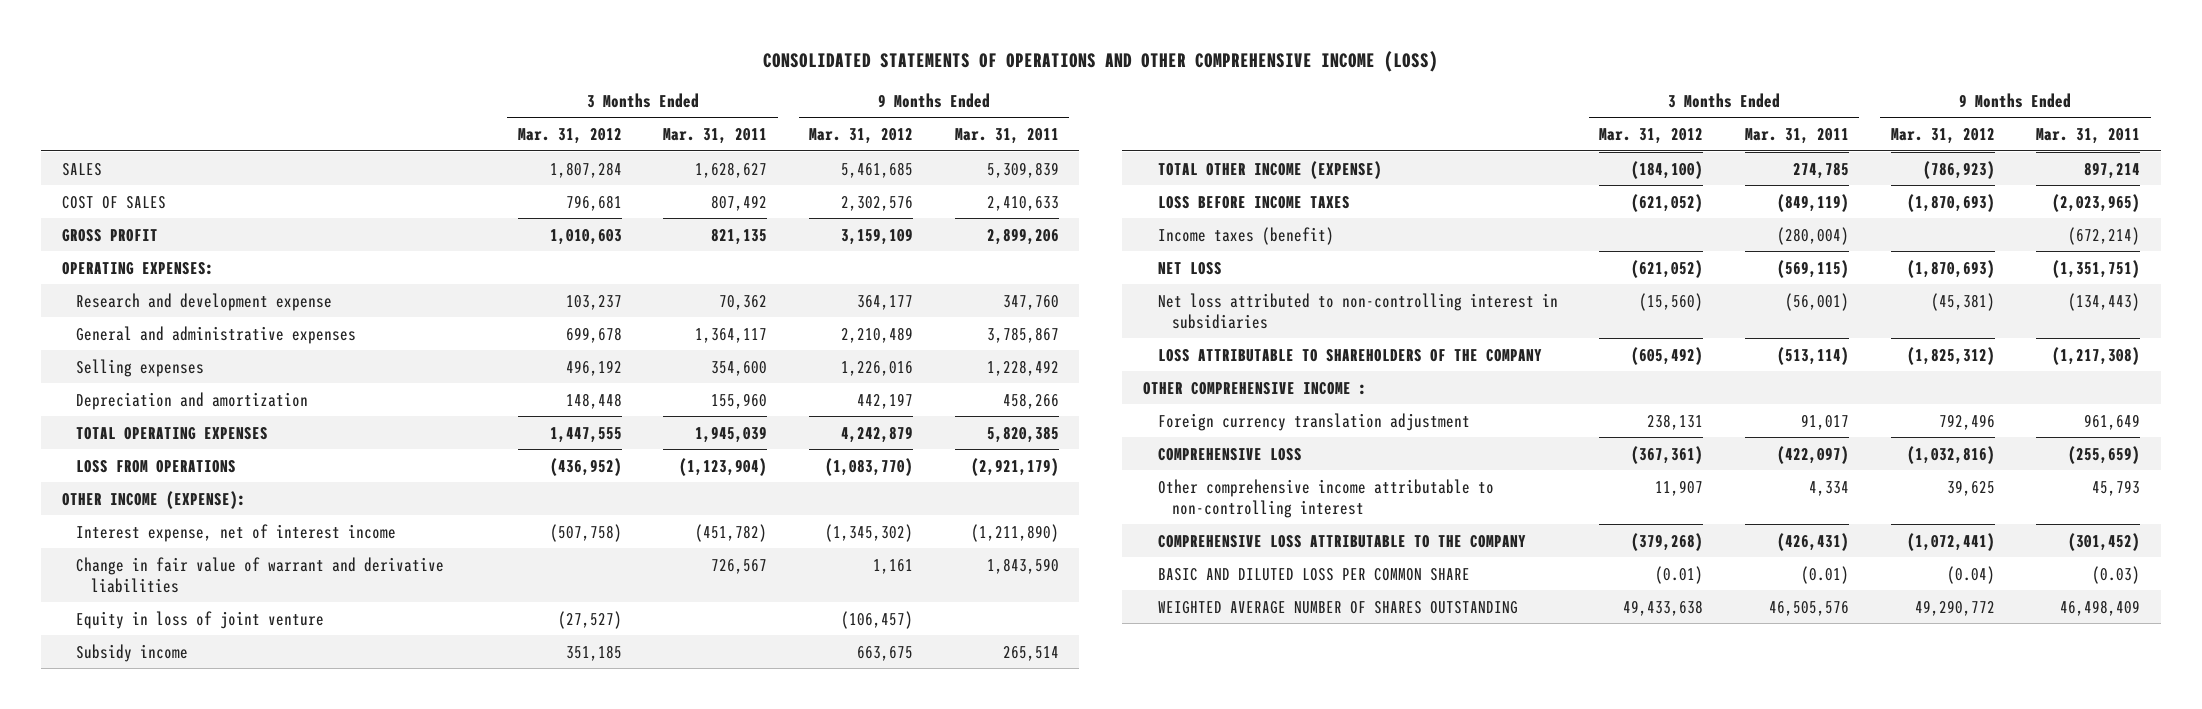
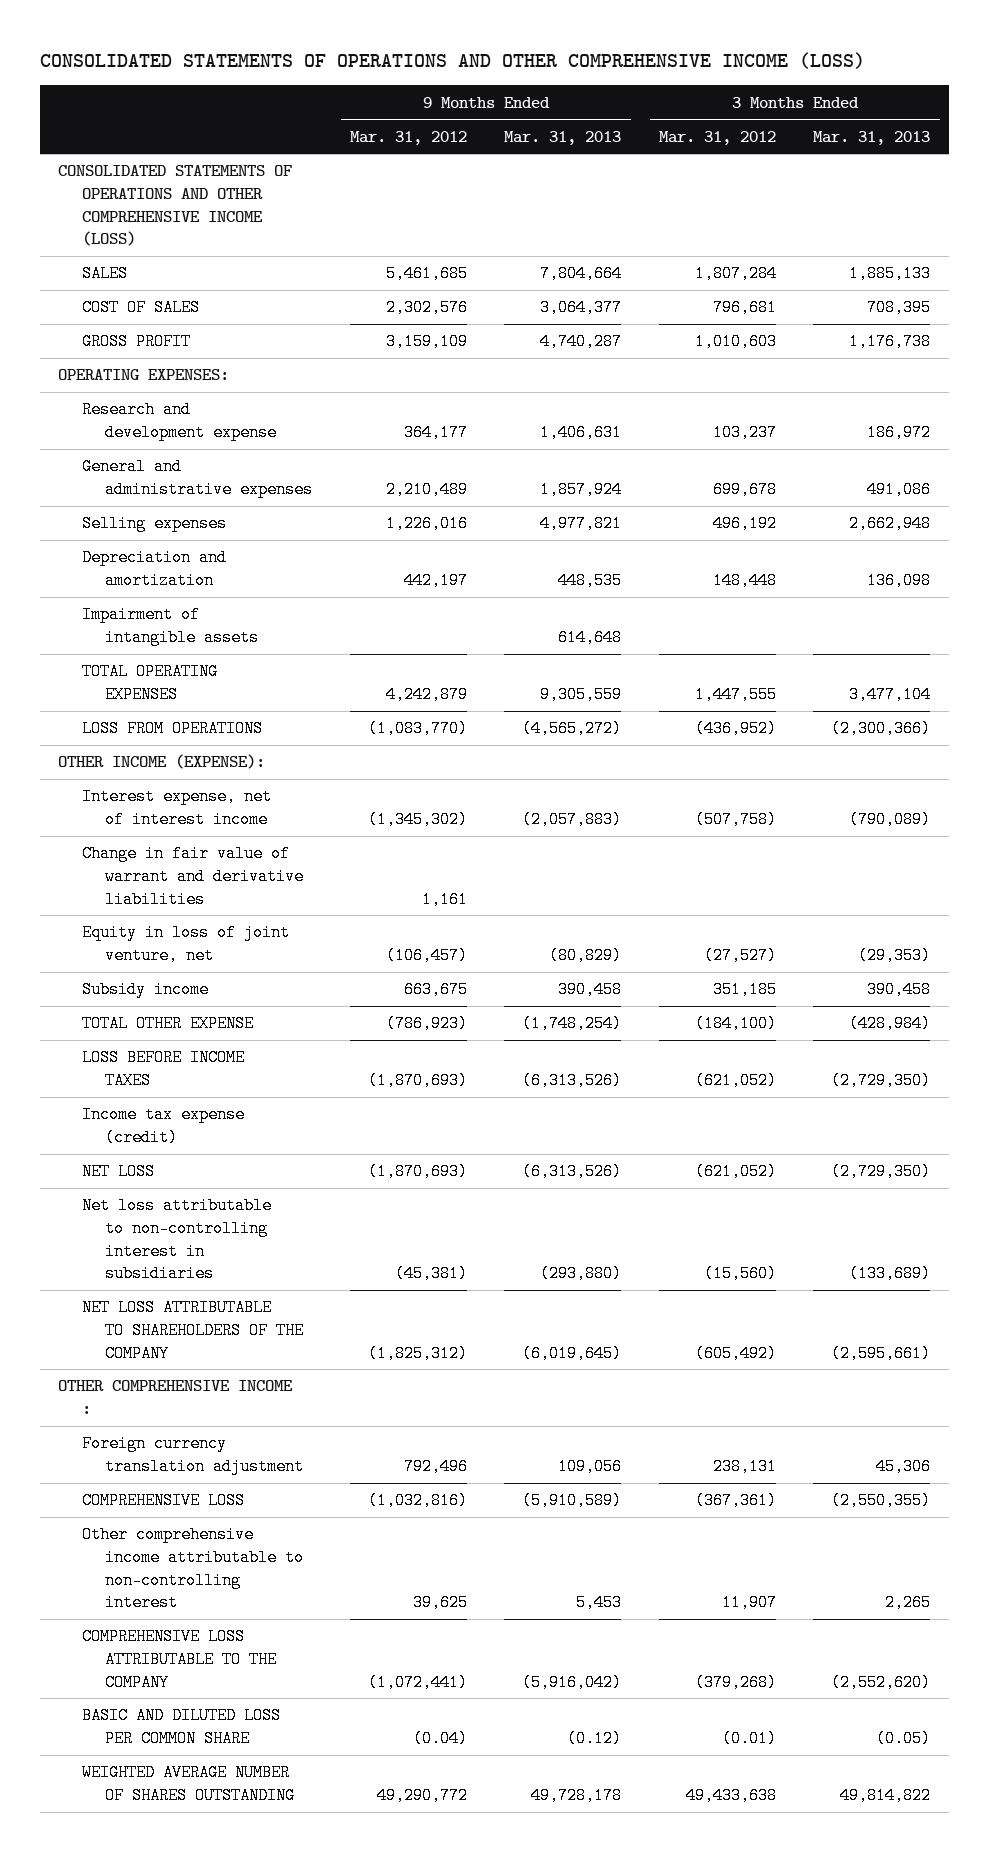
- | 3 Months Ended Mar. 31, 2012 | 3 Months Ended Mar. 31, 2011 | 9 Months Ended Mar. 31, 2012 | 9 Months Ended Mar. 31, 2011
+ | 9 Months Ended Mar. 31, 2012 | 9 Months Ended Mar. 31, 2013 | 3 Months Ended Mar. 31, 2012 | 3 Months Ended Mar. 31, 2013
+ CONSOLIDATED STATEMENTS OF OPERATIONS AND OTHER COMPREHENSIVE INCOME (LOSS)
+ Impairment of intangible assets | | 614,648 | |
- Equity in loss of joint venture | (27,527) | | (106,457) |
+ Equity in loss of joint venture, net | (106,457) | (80,829) | (27,527) | (29,353)
- TOTAL OTHER INCOME (EXPENSE) | (184,100) | 274,785 | (786,923) | 897,214
+ TOTAL OTHER EXPENSE | (786,923) | (1,748,254) | (184,100) | (428,984)
- Income taxes (benefit) | | (280,004) | | (672,214)
+ Income tax expense (credit)
- Net loss attributed to non-controlling interest in subsidiaries | (15,560) | (56,001) | (45,381) | (134,443)
- LOSS ATTRIBUTABLE TO SHAREHOLDERS OF THE COMPANY | (605,492) | (513,114) | (1,825,312) | (1,217,308)
+ Net loss attributable to non-controlling interest in subsidiaries | (45,381) | (293,880) | (15,560) | (133,689)
+ NET LOSS ATTRIBUTABLE TO SHAREHOLDERS OF THE COMPANY | (1,825,312) | (6,019,645) | (605,492) | (2,595,661)

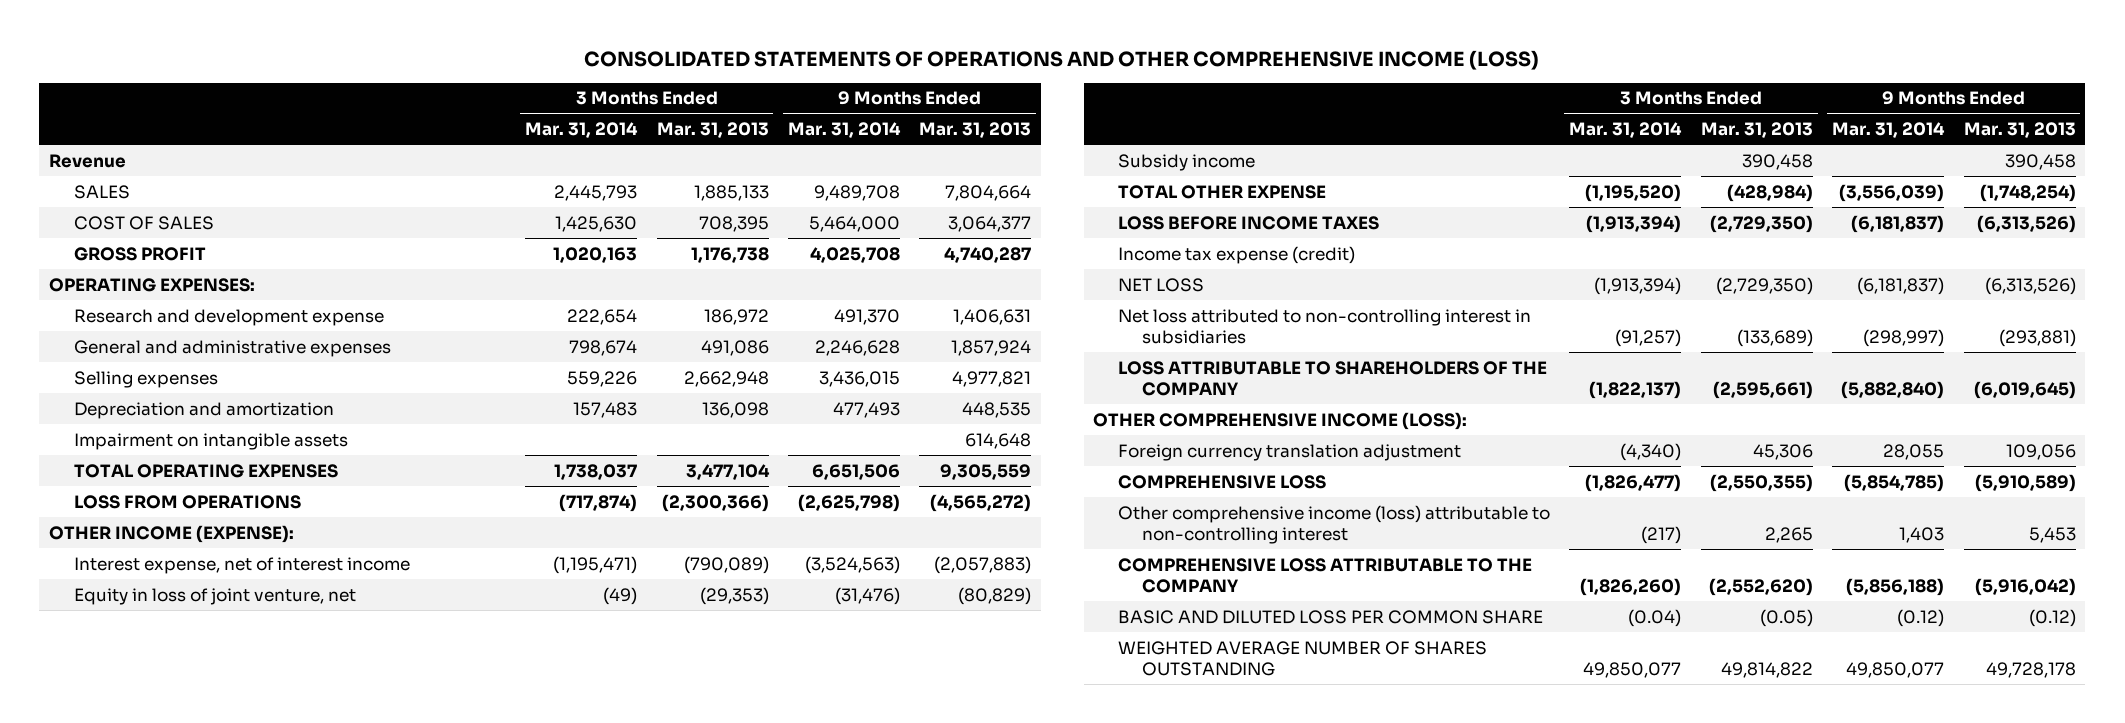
- | 9 Months Ended Mar. 31, 2012 | 9 Months Ended Mar. 31, 2013 | 3 Months Ended Mar. 31, 2012 | 3 Months Ended Mar. 31, 2013
+ | 3 Months Ended Mar. 31, 2014 | 3 Months Ended Mar. 31, 2013 | 9 Months Ended Mar. 31, 2014 | 9 Months Ended Mar. 31, 2013
- CONSOLIDATED STATEMENTS OF OPERATIONS AND OTHER COMPREHENSIVE INCOME (LOSS)
+ Revenue
- Impairment of intangible assets | | 614,648 | |
+ Impairment on intangible assets | | | | 614,648
- Change in fair value of warrant and derivative liabilities | 1,161 | | |
- Net loss attributable to non-controlling interest in subsidiaries | (45,381) | (293,880) | (15,560) | (133,689)
- NET LOSS ATTRIBUTABLE TO SHAREHOLDERS OF THE COMPANY | (1,825,312) | (6,019,645) | (605,492) | (2,595,661)
- OTHER COMPREHENSIVE INCOME :
+ Net loss attributed to non-controlling interest in subsidiaries | (91,257) | (133,689) | (298,997) | (293,881)
+ LOSS ATTRIBUTABLE TO SHAREHOLDERS OF THE COMPANY | (1,822,137) | (2,595,661) | (5,882,840) | (6,019,645)
+ OTHER COMPREHENSIVE INCOME (LOSS):
- Other comprehensive income attributable to non-controlling interest | 39,625 | 5,453 | 11,907 | 2,265
+ Other comprehensive income (loss) attributable to non-controlling interest | (217) | 2,265 | 1,403 | 5,453

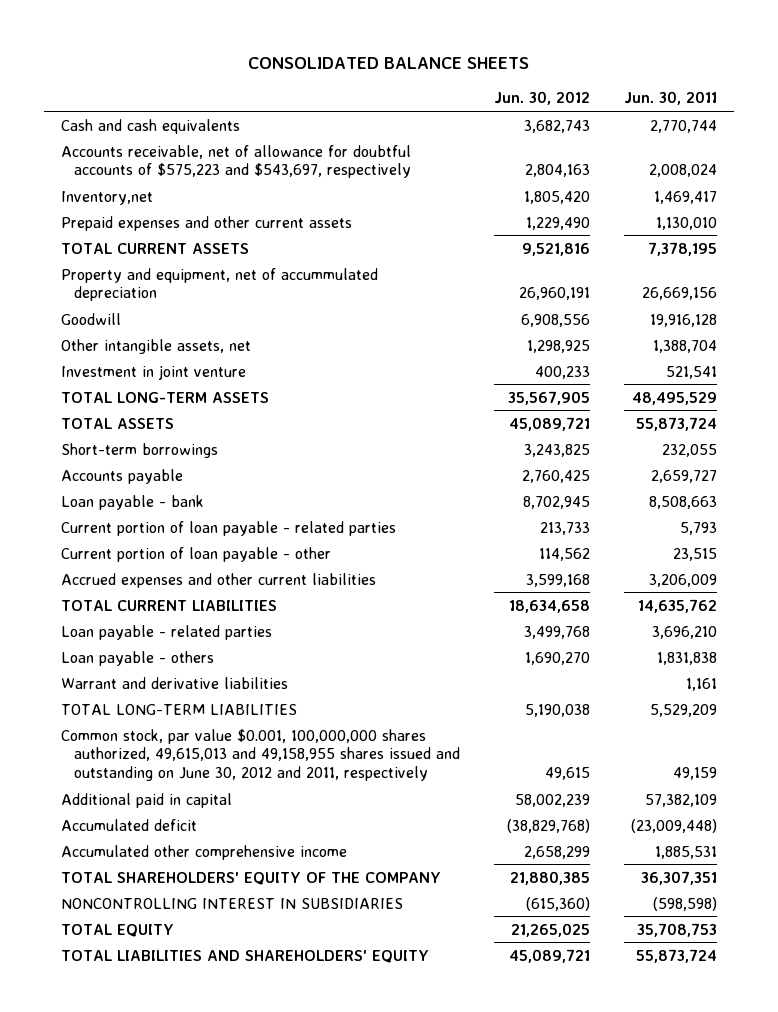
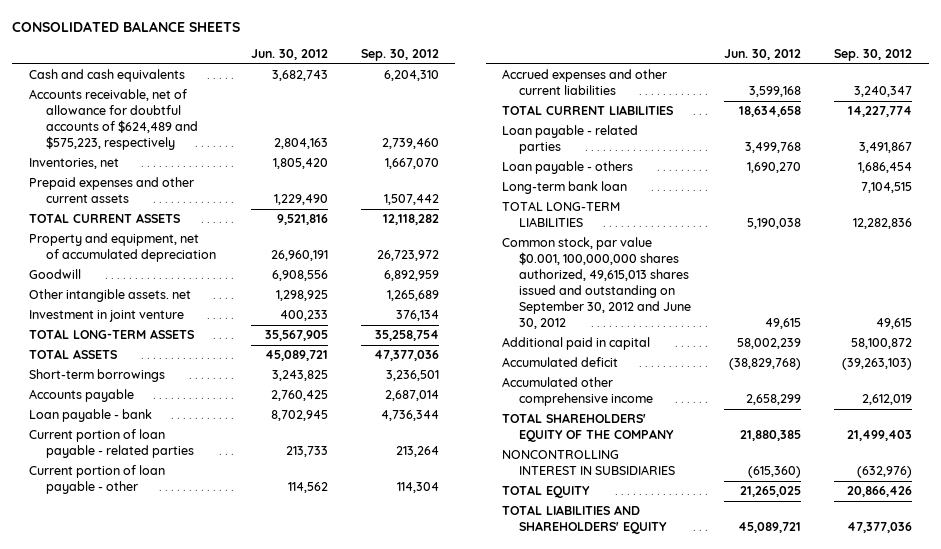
- | Jun. 30, 2012 | Jun. 30, 2011
+ | Jun. 30, 2012 | Sep. 30, 2012
- Accounts receivable, net of allowance for doubtful accounts of $575,223 and $543,697, respectively | 2,804,163 | 2,008,024
- Inventory,net | 1,805,420 | 1,469,417
+ Accounts receivable, net of allowance for doubtful accounts of $624,489 and $575,223, respectively | 2,804,163 | 2,739,460
+ Inventories, net | 1,805,420 | 1,667,070
- Property and equipment, net of accummulated depreciation | 26,960,191 | 26,669,156
+ Property and equipment, net of accumulated depreciation | 26,960,191 | 26,723,972
- Other intangible assets, net | 1,298,925 | 1,388,704
+ Other intangible assets. net | 1,298,925 | 1,265,689
- Warrant and derivative liabilities | | 1,161
+ Long-term bank loan | | 7,104,515
- Common stock, par value $0.001, 100,000,000 shares authorized, 49,615,013 and 49,158,955 shares issued and outstanding on June 30, 2012 and 2011, respectively | 49,615 | 49,159
+ Common stock, par value $0.001, 100,000,000 shares authorized, 49,615,013 shares issued and outstanding on September 30, 2012 and June 30, 2012 | 49,615 | 49,615

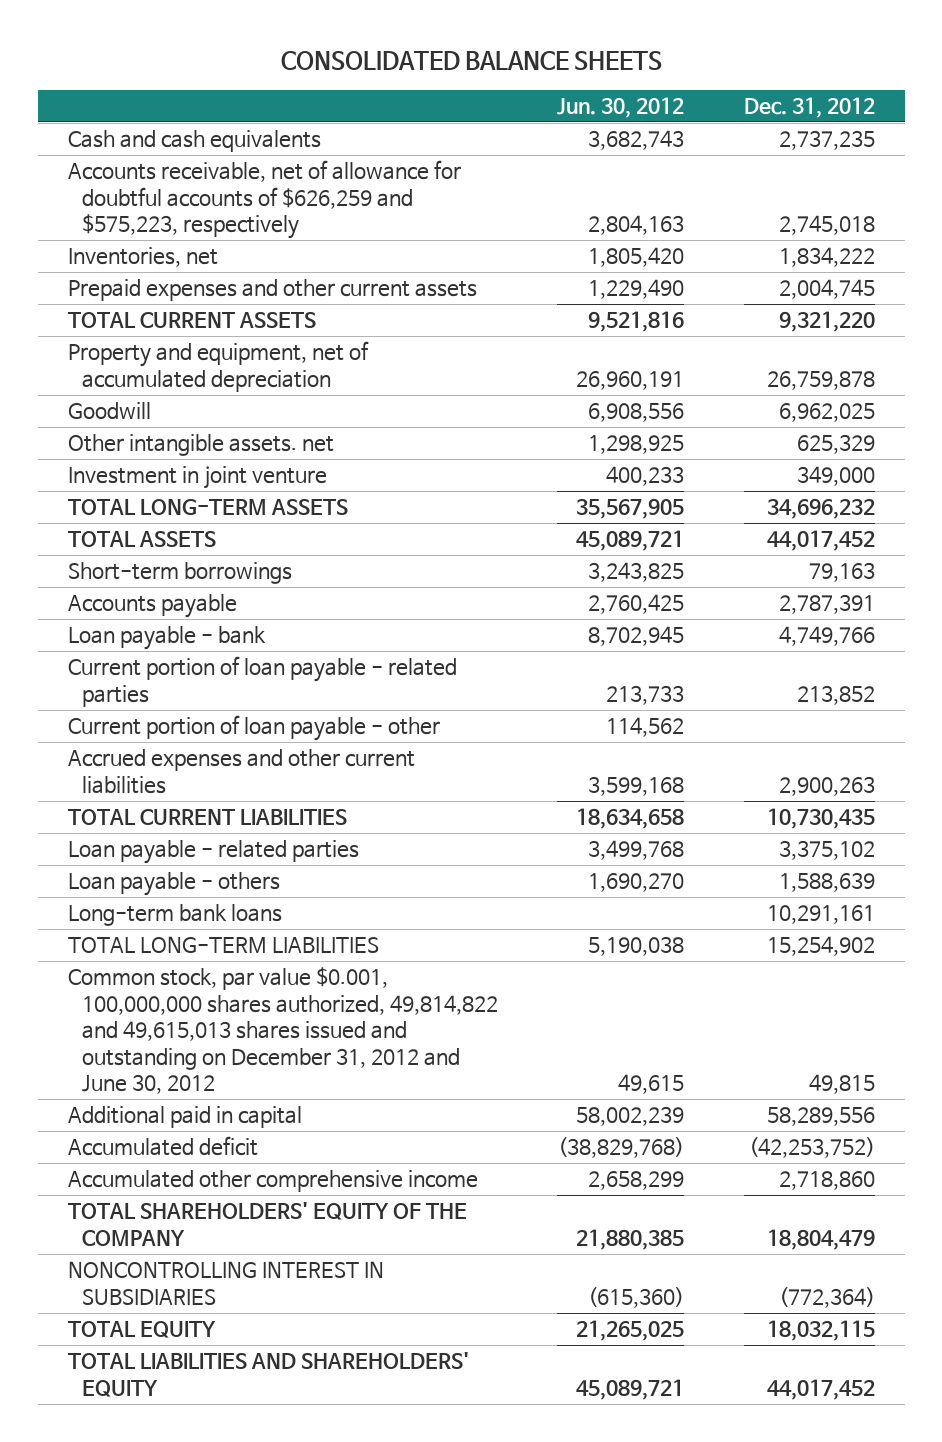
- | Jun. 30, 2012 | Sep. 30, 2012
+ | Jun. 30, 2012 | Dec. 31, 2012
- Accounts receivable, net of allowance for doubtful accounts of $624,489 and $575,223, respectively | 2,804,163 | 2,739,460
+ Accounts receivable, net of allowance for doubtful accounts of $626,259 and $575,223, respectively | 2,804,163 | 2,745,018
- Long-term bank loan | | 7,104,515
+ Long-term bank loans | | 10,291,161
- Common stock, par value $0.001, 100,000,000 shares authorized, 49,615,013 shares issued and outstanding on September 30, 2012 and June 30, 2012 | 49,615 | 49,615
+ Common stock, par value $0.001, 100,000,000 shares authorized, 49,814,822 and 49,615,013 shares issued and outstanding on December 31, 2012 and June 30, 2012 | 49,615 | 49,815

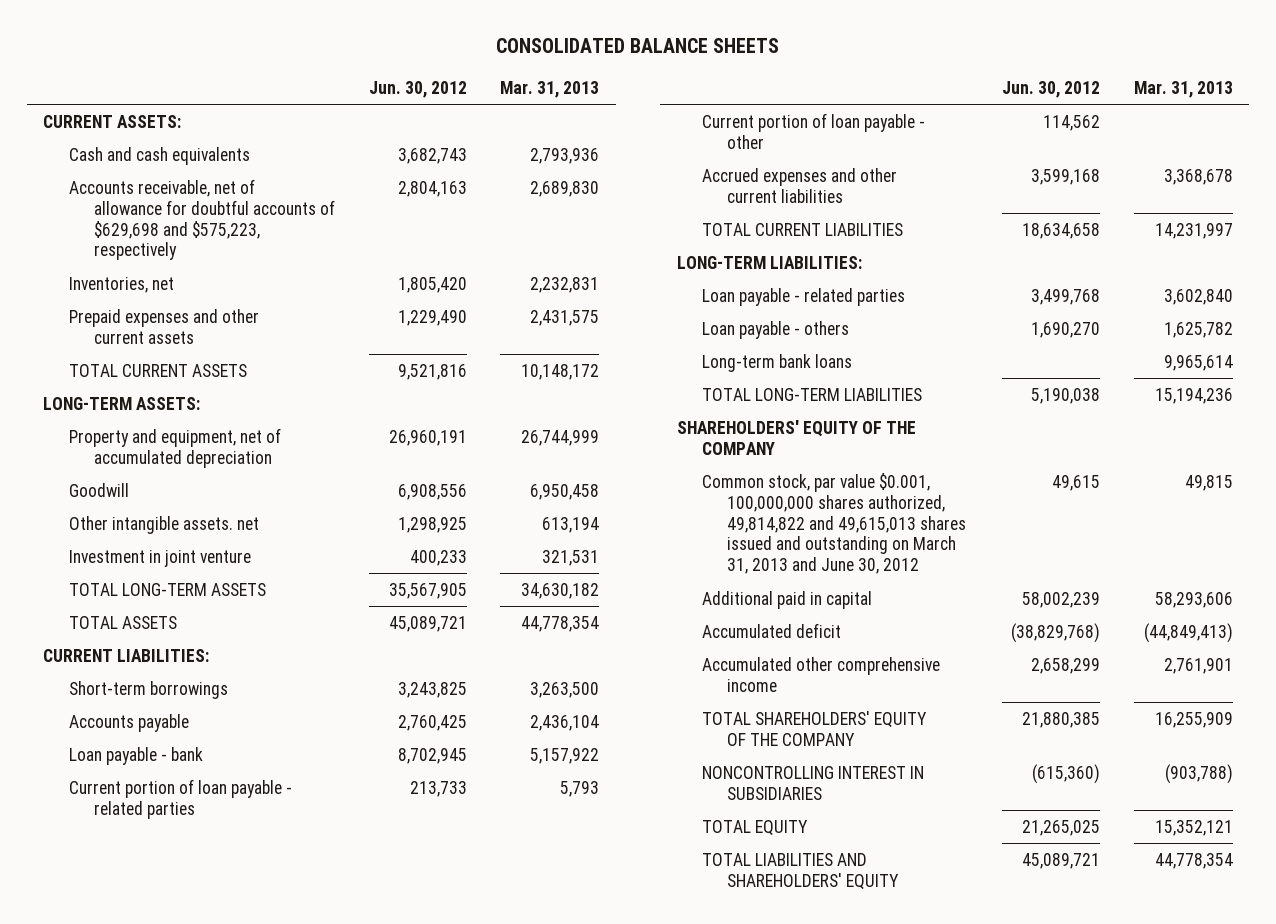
- | Jun. 30, 2012 | Dec. 31, 2012
+ | Jun. 30, 2012 | Mar. 31, 2013
+ CURRENT ASSETS:
- Accounts receivable, net of allowance for doubtful accounts of $626,259 and $575,223, respectively | 2,804,163 | 2,745,018
+ Accounts receivable, net of allowance for doubtful accounts of $629,698 and $575,223, respectively | 2,804,163 | 2,689,830
+ LONG-TERM ASSETS:
+ CURRENT LIABILITIES:
+ LONG-TERM LIABILITIES:
- Common stock, par value $0.001, 100,000,000 shares authorized, 49,814,822 and 49,615,013 shares issued and outstanding on December 31, 2012 and June 30, 2012 | 49,615 | 49,815
+ SHAREHOLDERS' EQUITY OF THE COMPANY
+ Common stock, par value $0.001, 100,000,000 shares authorized, 49,814,822 and 49,615,013 shares issued and outstanding on March 31, 2013 and June 30, 2012 | 49,615 | 49,815

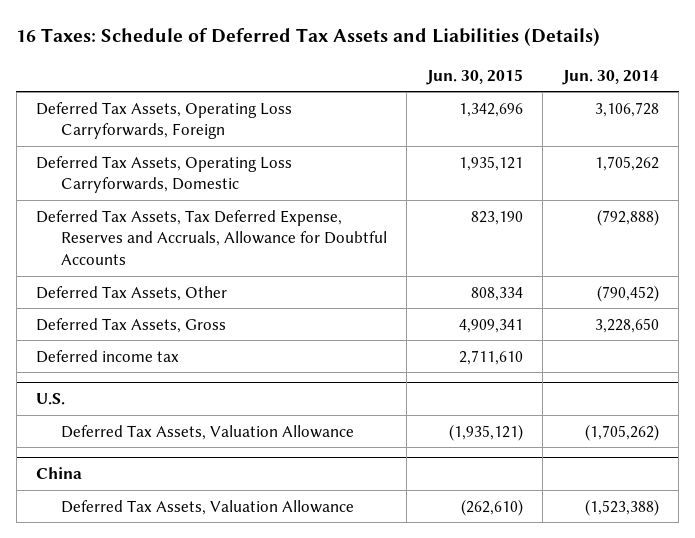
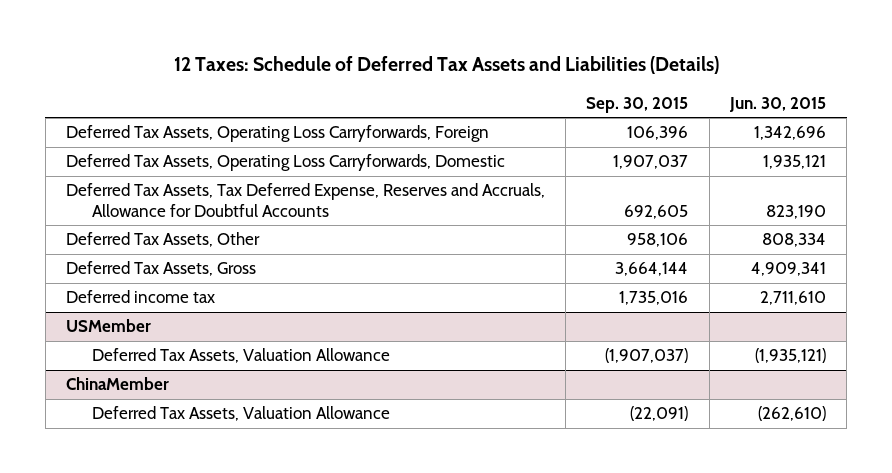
- 16 Taxes: Schedule of Deferred Tax Assets and Liabilities (Details)
+ 12 Taxes: Schedule of Deferred Tax Assets and Liabilities (Details)
- | Jun. 30, 2015 | Jun. 30, 2014
+ | Sep. 30, 2015 | Jun. 30, 2015
- U.S.
+ USMember
- China
+ ChinaMember

